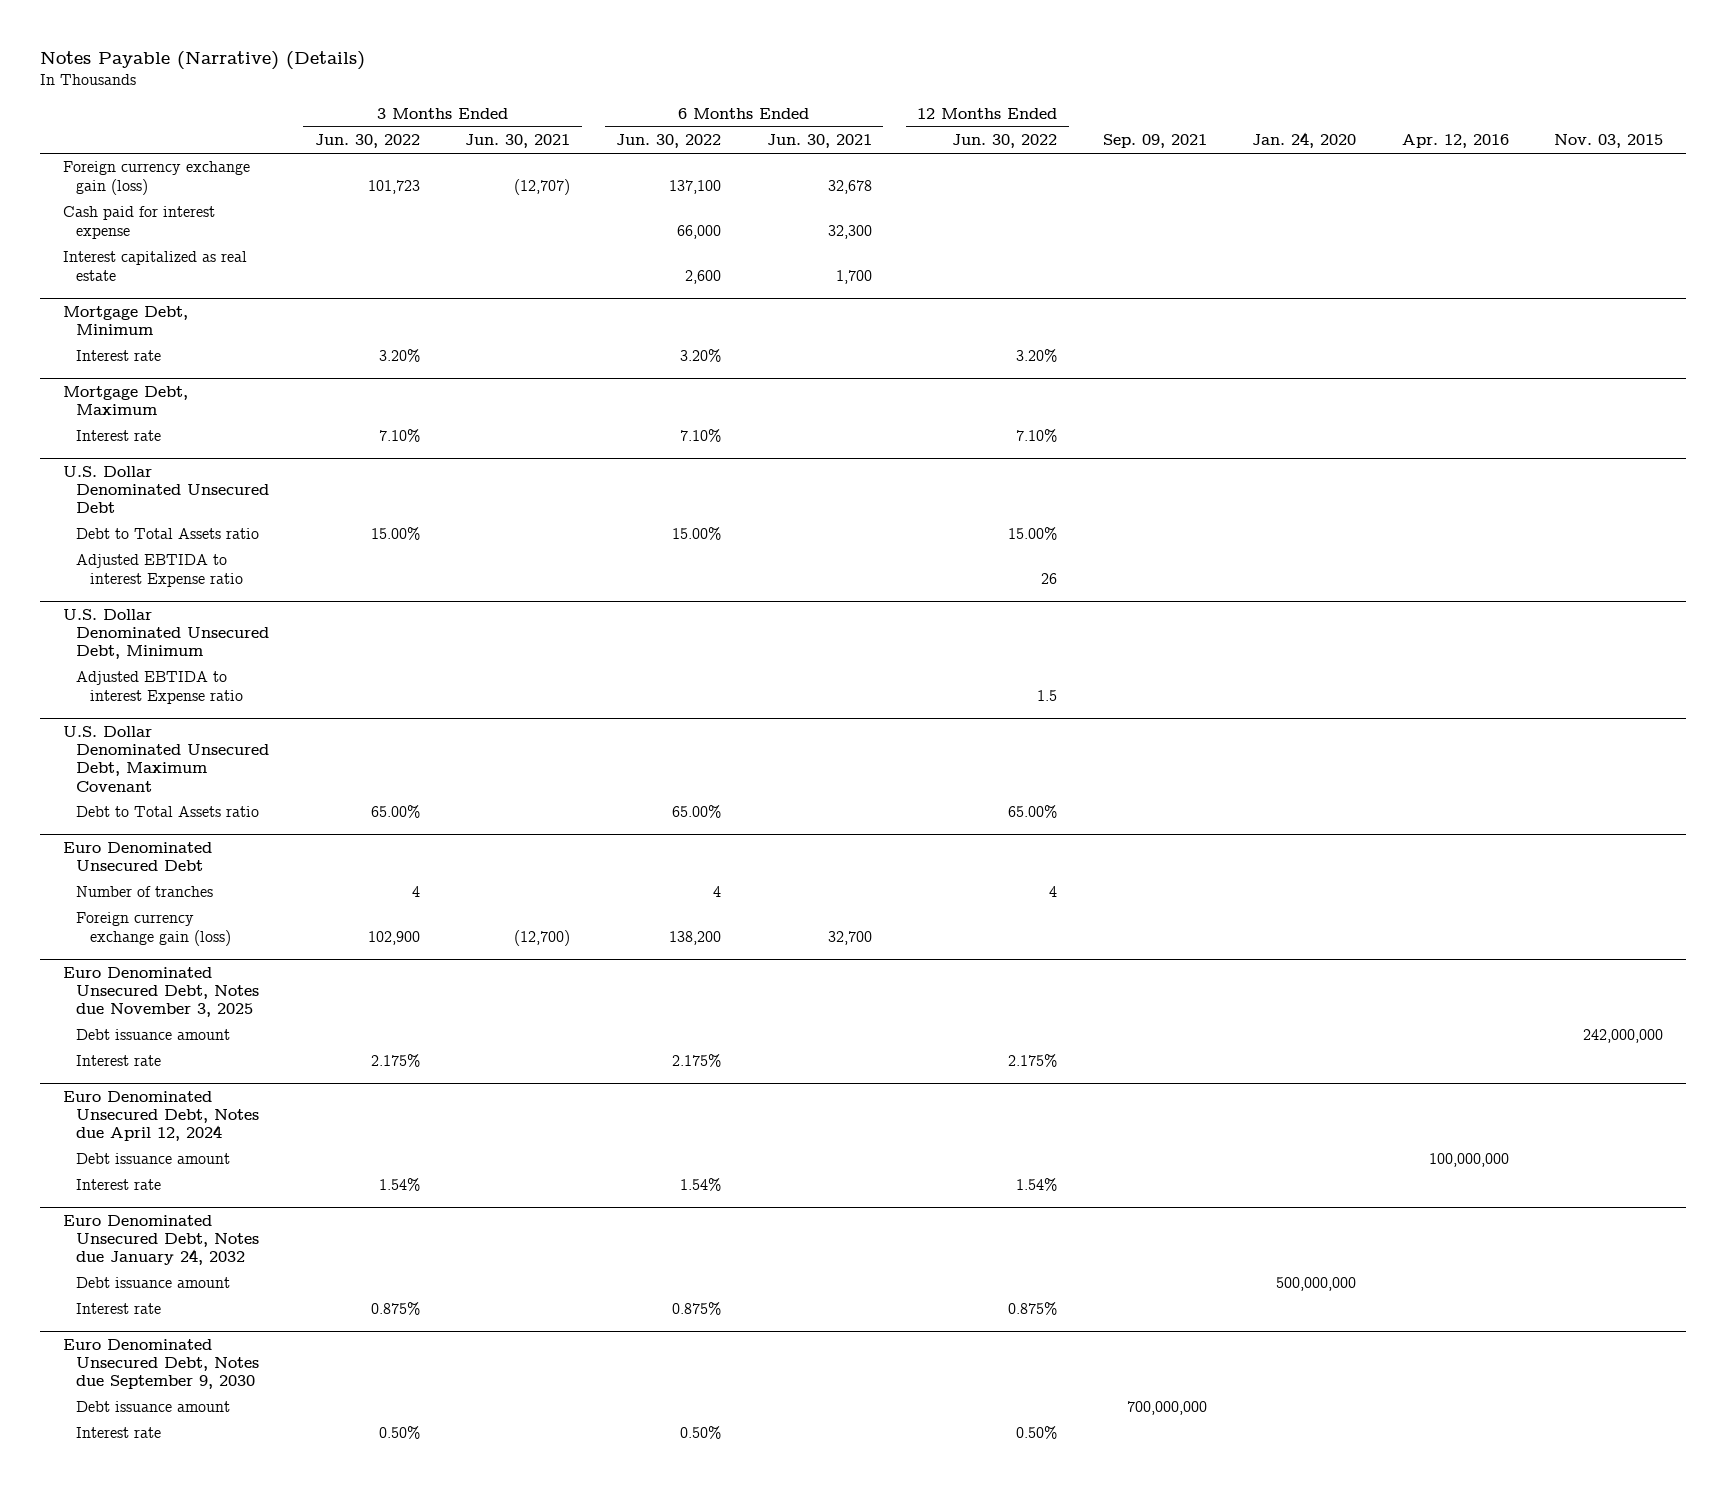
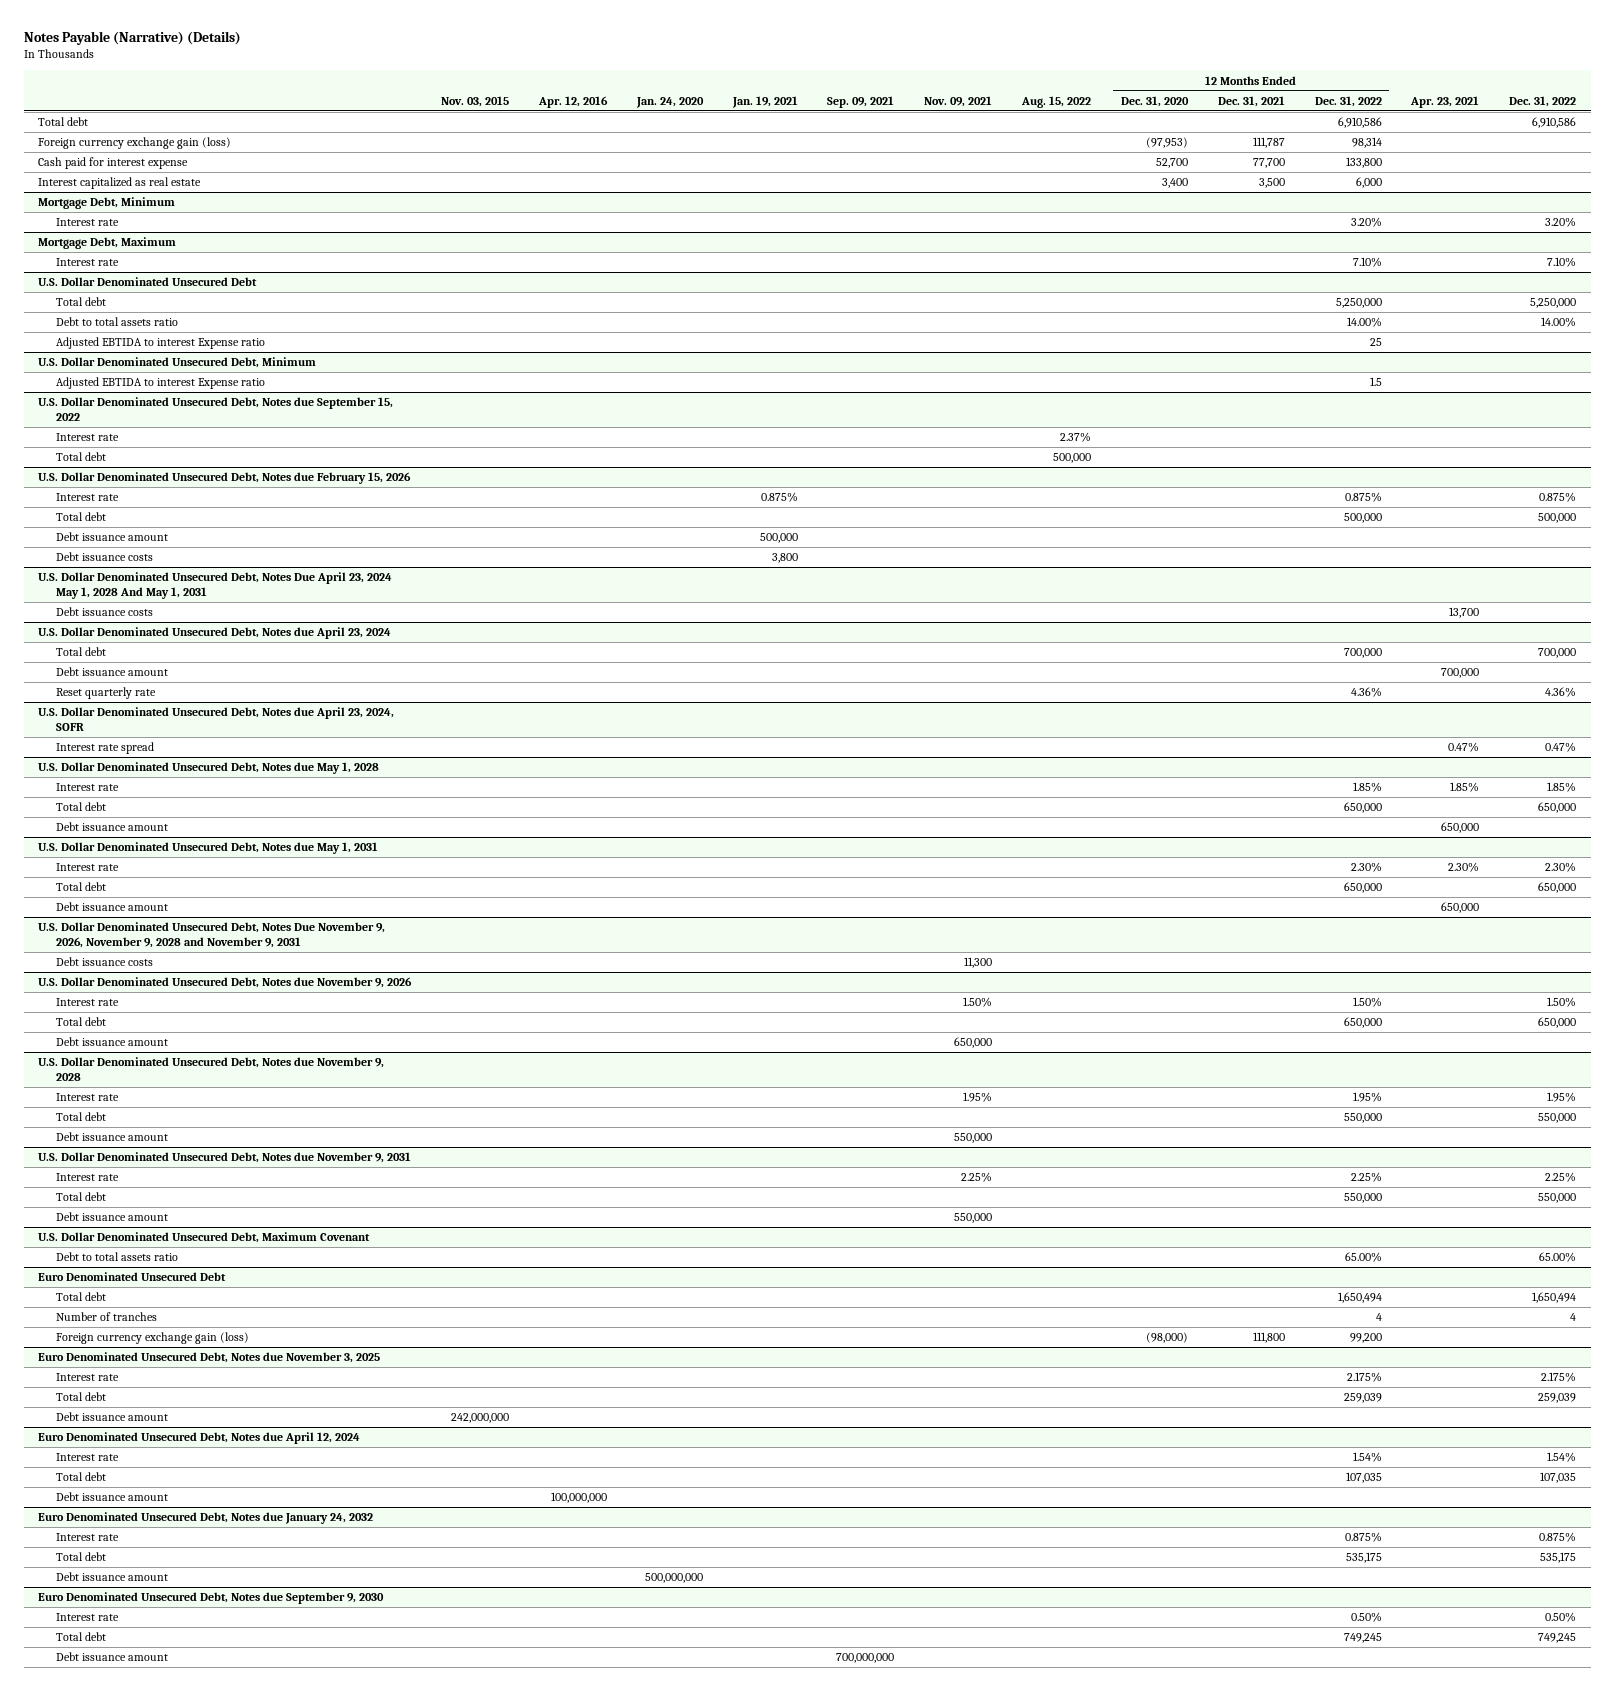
- | 3 Months Ended Jun. 30, 2022 | 3 Months Ended Jun. 30, 2021 | 6 Months Ended Jun. 30, 2022 | 6 Months Ended Jun. 30, 2021 | 12 Months Ended Jun. 30, 2022 | Sep. 09, 2021 | Jan. 24, 2020 | Apr. 12, 2016 | Nov. 03, 2015
+ | Nov. 03, 2015 | Apr. 12, 2016 | Jan. 24, 2020 | Jan. 19, 2021 | Sep. 09, 2021 | Nov. 09, 2021 | Aug. 15, 2022 | 12 Months Ended Dec. 31, 2020 | 12 Months Ended Dec. 31, 2021 | 12 Months Ended Dec. 31, 2022 | Apr. 23, 2021 | Dec. 31, 2022
+ Total debt | | | | | | | | | | 6,910,586 | | 6,910,586
@ U.S. Dollar Denominated Unsecured Debt
- Debt to Total Assets ratio | 15.00% | | 15.00% | | 15.00% | | | |
+ Total debt | | | | | | | | | | 5,250,000 | | 5,250,000
+ Debt to total assets ratio | | | | | | | | | | 14.00% | | 14.00%
+ U.S. Dollar Denominated Unsecured Debt, Notes due September 15, 2022
+ Interest rate | | | | | | | 2.37% | | | | |
+ Total debt | | | | | | | 500,000 | | | | |
+ U.S. Dollar Denominated Unsecured Debt, Notes due February 15, 2026
+ Interest rate | | | | 0.875% | | | | | | 0.875% | | 0.875%
+ Total debt | | | | | | | | | | 500,000 | | 500,000
+ Debt issuance amount | | | | 500,000 | | | | | | | |
+ Debt issuance costs | | | | 3,800 | | | | | | | |
+ U.S. Dollar Denominated Unsecured Debt, Notes Due April 23, 2024 May 1, 2028 And May 1, 2031
+ Debt issuance costs | | | | | | | | | | | 13,700 |
+ U.S. Dollar Denominated Unsecured Debt, Notes due April 23, 2024
+ Total debt | | | | | | | | | | 700,000 | | 700,000
+ Debt issuance amount | | | | | | | | | | | 700,000 |
+ Reset quarterly rate | | | | | | | | | | 4.36% | | 4.36%
+ U.S. Dollar Denominated Unsecured Debt, Notes due April 23, 2024, SOFR
+ Interest rate spread | | | | | | | | | | | 0.47% | 0.47%
+ U.S. Dollar Denominated Unsecured Debt, Notes due May 1, 2028
+ Interest rate | | | | | | | | | | 1.85% | 1.85% | 1.85%
+ Total debt | | | | | | | | | | 650,000 | | 650,000
+ Debt issuance amount | | | | | | | | | | | 650,000 |
+ U.S. Dollar Denominated Unsecured Debt, Notes due May 1, 2031
+ Interest rate | | | | | | | | | | 2.30% | 2.30% | 2.30%
+ Total debt | | | | | | | | | | 650,000 | | 650,000
+ Debt issuance amount | | | | | | | | | | | 650,000 |
+ U.S. Dollar Denominated Unsecured Debt, Notes Due November 9, 2026, November 9, 2028 and November 9, 2031
+ Debt issuance costs | | | | | | 11,300 | | | | | |
+ U.S. Dollar Denominated Unsecured Debt, Notes due November 9, 2026
+ Interest rate | | | | | | 1.50% | | | | 1.50% | | 1.50%
+ Total debt | | | | | | | | | | 650,000 | | 650,000
+ Debt issuance amount | | | | | | 650,000 | | | | | |
+ U.S. Dollar Denominated Unsecured Debt, Notes due November 9, 2028
+ Interest rate | | | | | | 1.95% | | | | 1.95% | | 1.95%
+ Total debt | | | | | | | | | | 550,000 | | 550,000
+ Debt issuance amount | | | | | | 550,000 | | | | | |
+ U.S. Dollar Denominated Unsecured Debt, Notes due November 9, 2031
+ Interest rate | | | | | | 2.25% | | | | 2.25% | | 2.25%
+ Total debt | | | | | | | | | | 550,000 | | 550,000
+ Debt issuance amount | | | | | | 550,000 | | | | | |
@ U.S. Dollar Denominated Unsecured Debt, Maximum Covenant
- Debt to Total Assets ratio | 65.00% | | 65.00% | | 65.00% | | | |
+ Debt to total assets ratio | | | | | | | | | | 65.00% | | 65.00%
@ Euro Denominated Unsecured Debt
+ Total debt | | | | | | | | | | 1,650,494 | | 1,650,494
@ Euro Denominated Unsecured Debt, Notes due November 3, 2025
+ Total debt | | | | | | | | | | 259,039 | | 259,039
moved down: Debt issuance amount | 242,000,000 | | | | | | | | | | |
@ Euro Denominated Unsecured Debt, Notes due April 12, 2024
+ Total debt | | | | | | | | | | 107,035 | | 107,035
moved down: Debt issuance amount | | 100,000,000 | | | | | | | | | |
@ Euro Denominated Unsecured Debt, Notes due January 24, 2032
+ Total debt | | | | | | | | | | 535,175 | | 535,175
moved down: Debt issuance amount | | | 500,000,000 | | | | | | | | |
@ Euro Denominated Unsecured Debt, Notes due September 9, 2030
+ Total debt | | | | | | | | | | 749,245 | | 749,245
moved down: Debt issuance amount | | | | | 700,000,000 | | | | | | |

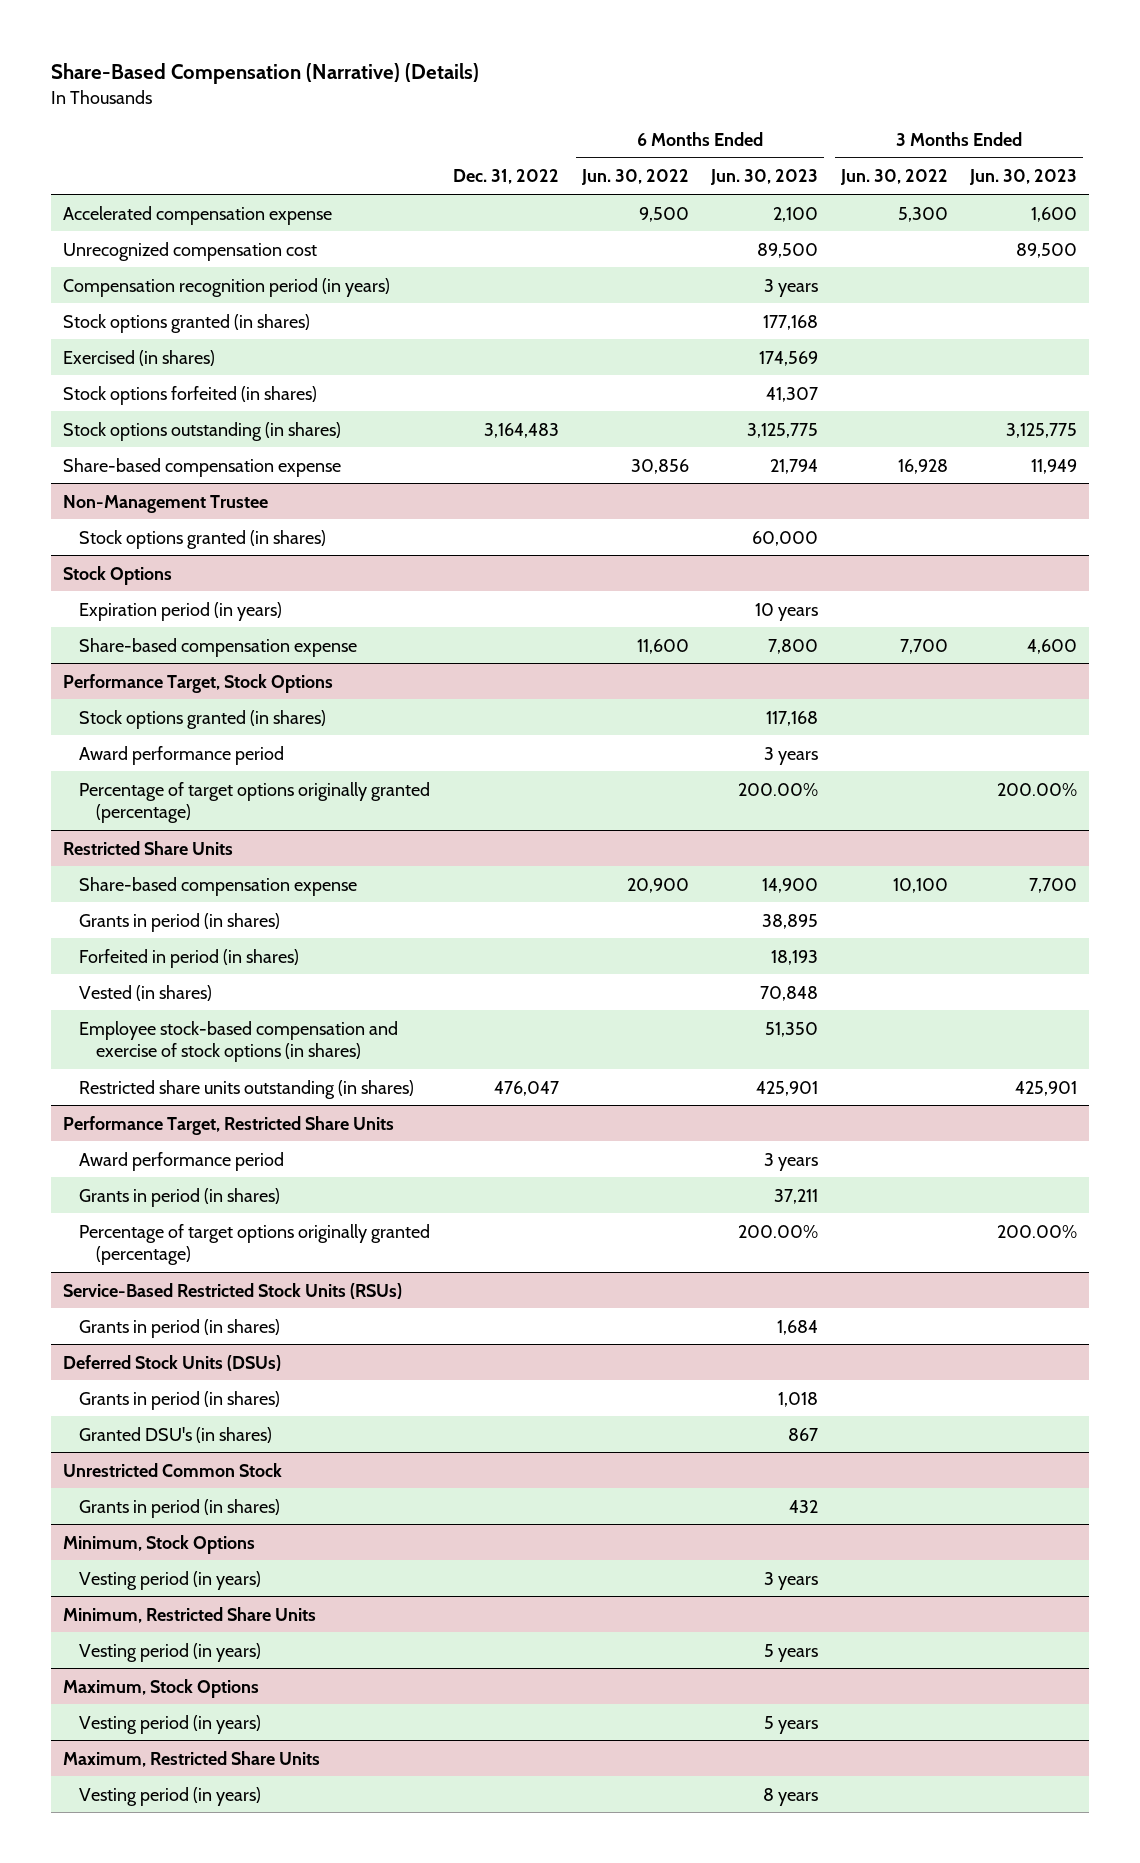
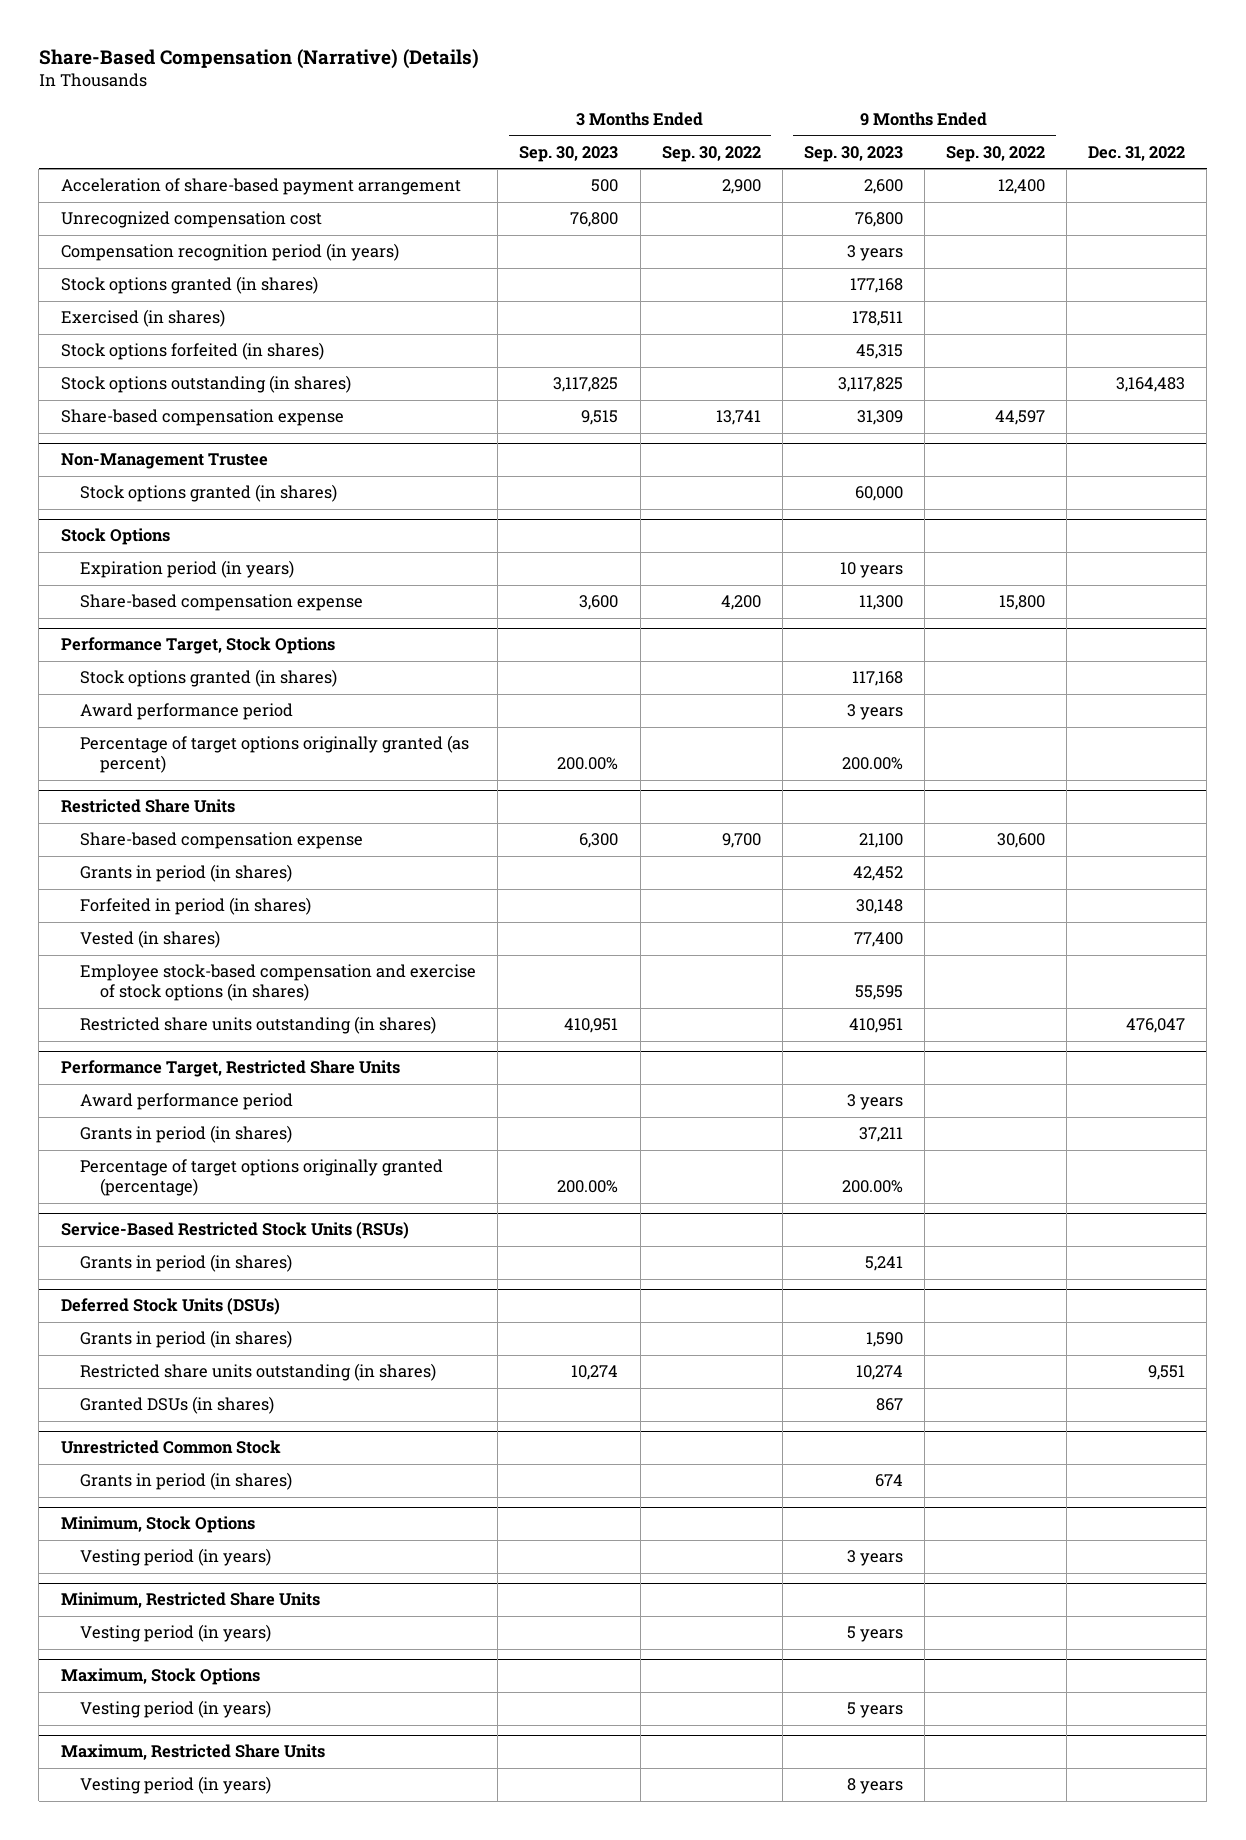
- | Dec. 31, 2022 | 6 Months Ended Jun. 30, 2022 | 6 Months Ended Jun. 30, 2023 | 3 Months Ended Jun. 30, 2022 | 3 Months Ended Jun. 30, 2023
+ | 3 Months Ended Sep. 30, 2023 | 3 Months Ended Sep. 30, 2022 | 9 Months Ended Sep. 30, 2023 | 9 Months Ended Sep. 30, 2022 | Dec. 31, 2022
- Accelerated compensation expense | | 9,500 | 2,100 | 5,300 | 1,600
+ Acceleration of share-based payment arrangement | 500 | 2,900 | 2,600 | 12,400 |
@ Performance Target, Stock Options
- Percentage of target options originally granted (percentage) | | | 200.00% | | 200.00%
+ Percentage of target options originally granted (as percent) | 200.00% | | 200.00% | |
@ Deferred Stock Units (DSUs)
- Granted DSU's (in shares) | | | 867 | |
+ Restricted share units outstanding (in shares) | 10,274 | | 10,274 | | 9,551
+ Granted DSUs (in shares) | | | 867 | |

